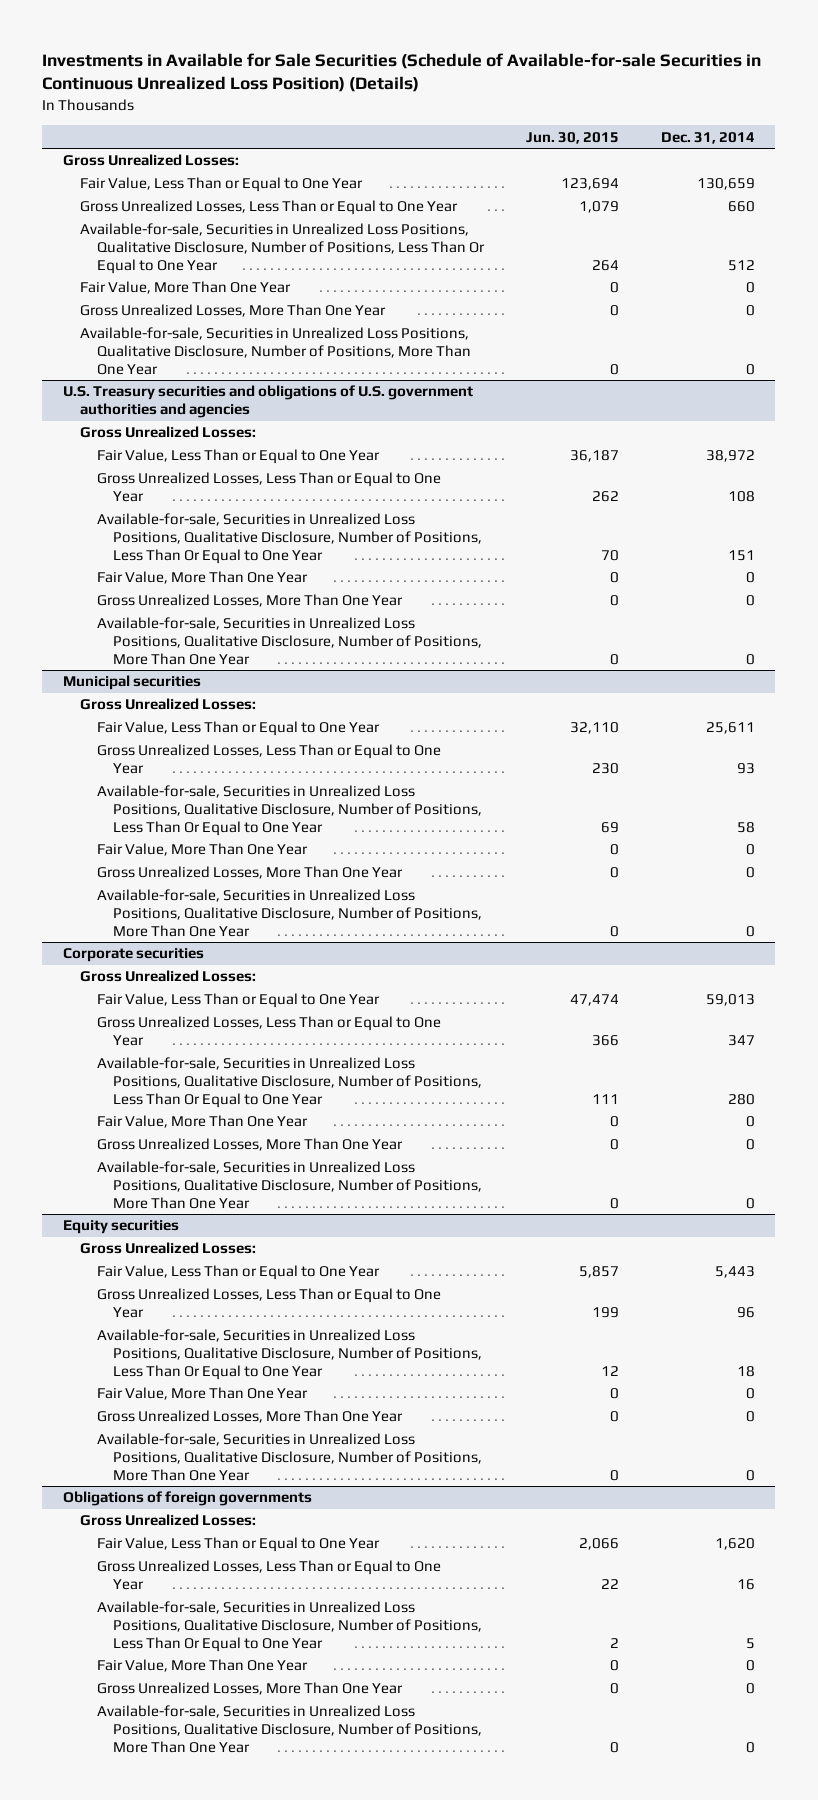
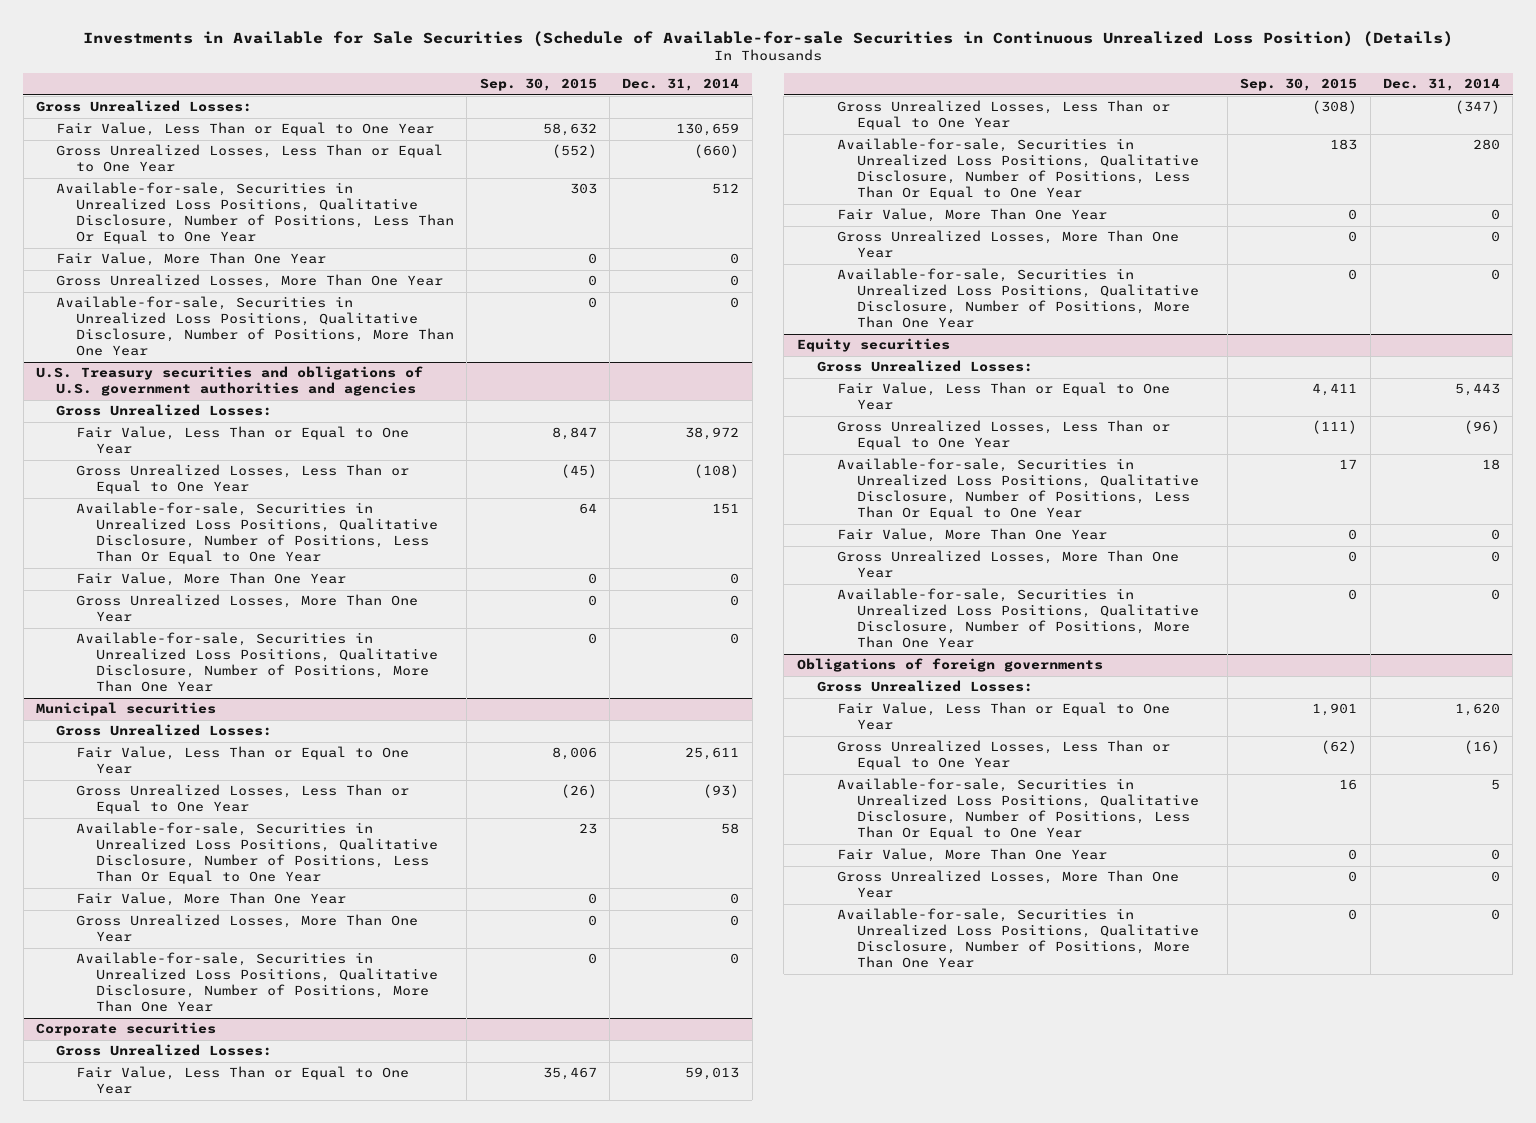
- | Jun. 30, 2015 | Dec. 31, 2014
+ | Sep. 30, 2015 | Dec. 31, 2014
- Gross Unrealized Losses, Less Than or Equal to One Year | 1,079 | 660
+ Gross Unrealized Losses, Less Than or Equal to One Year | (552) | (660)
@ U.S. Treasury securities and obligations of U.S. government authorities and agencies
- Gross Unrealized Losses, Less Than or Equal to One Year | 262 | 108
+ Gross Unrealized Losses, Less Than or Equal to One Year | (45) | (108)
@ Municipal securities
- Gross Unrealized Losses, Less Than or Equal to One Year | 230 | 93
+ Gross Unrealized Losses, Less Than or Equal to One Year | (26) | (93)
@ Corporate securities
- Gross Unrealized Losses, Less Than or Equal to One Year | 366 | 347
+ Gross Unrealized Losses, Less Than or Equal to One Year | (308) | (347)
@ Equity securities
- Gross Unrealized Losses, Less Than or Equal to One Year | 199 | 96
+ Gross Unrealized Losses, Less Than or Equal to One Year | (111) | (96)
@ Obligations of foreign governments
- Gross Unrealized Losses, Less Than or Equal to One Year | 22 | 16
+ Gross Unrealized Losses, Less Than or Equal to One Year | (62) | (16)

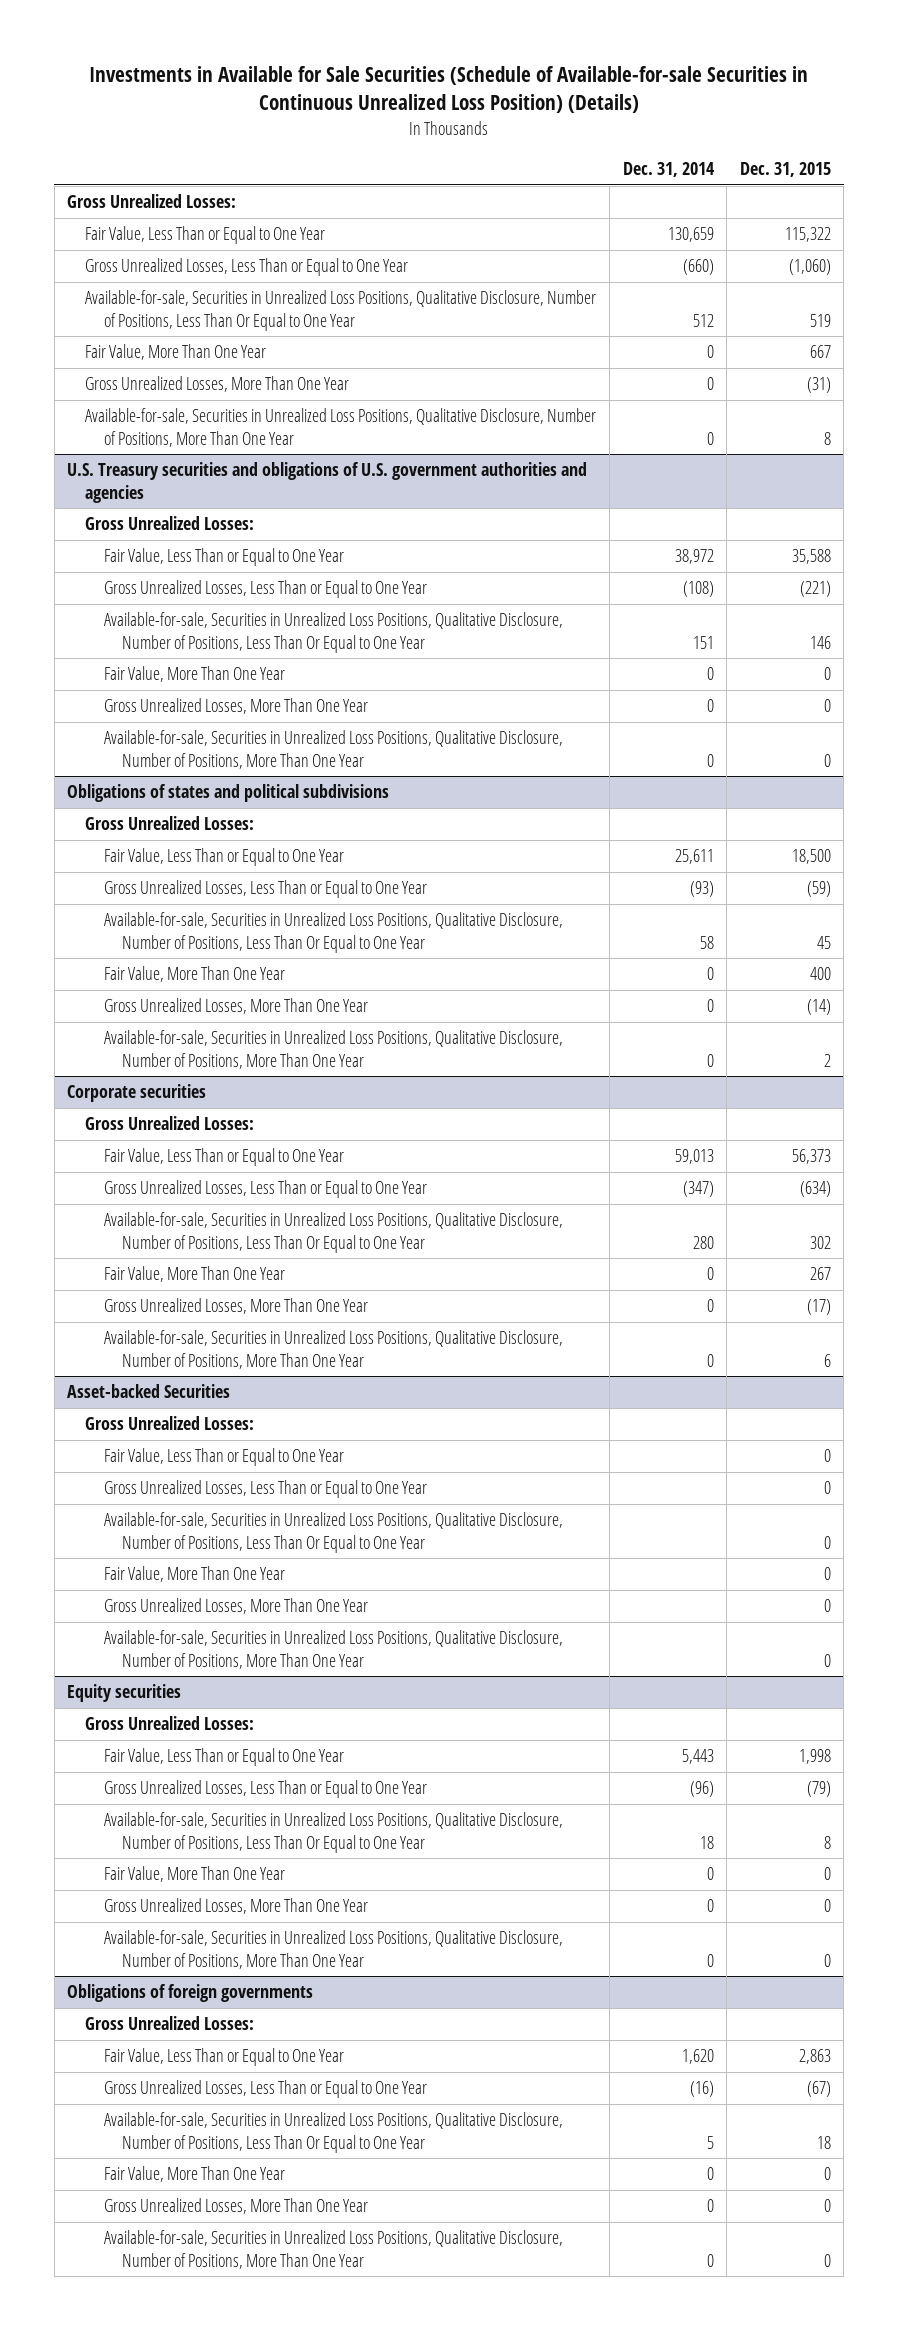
- | Sep. 30, 2015 | Dec. 31, 2014
+ | Dec. 31, 2014 | Dec. 31, 2015
- Municipal securities
+ Obligations of states and political subdivisions
+ Asset-backed Securities
+ Gross Unrealized Losses:
+ Fair Value, Less Than or Equal to One Year | | 0
+ Gross Unrealized Losses, Less Than or Equal to One Year | | 0
+ Available-for-sale, Securities in Unrealized Loss Positions, Qualitative Disclosure, Number of Positions, Less Than Or Equal to One Year | | 0
+ Fair Value, More Than One Year | | 0
+ Gross Unrealized Losses, More Than One Year | | 0
+ Available-for-sale, Securities in Unrealized Loss Positions, Qualitative Disclosure, Number of Positions, More Than One Year | | 0

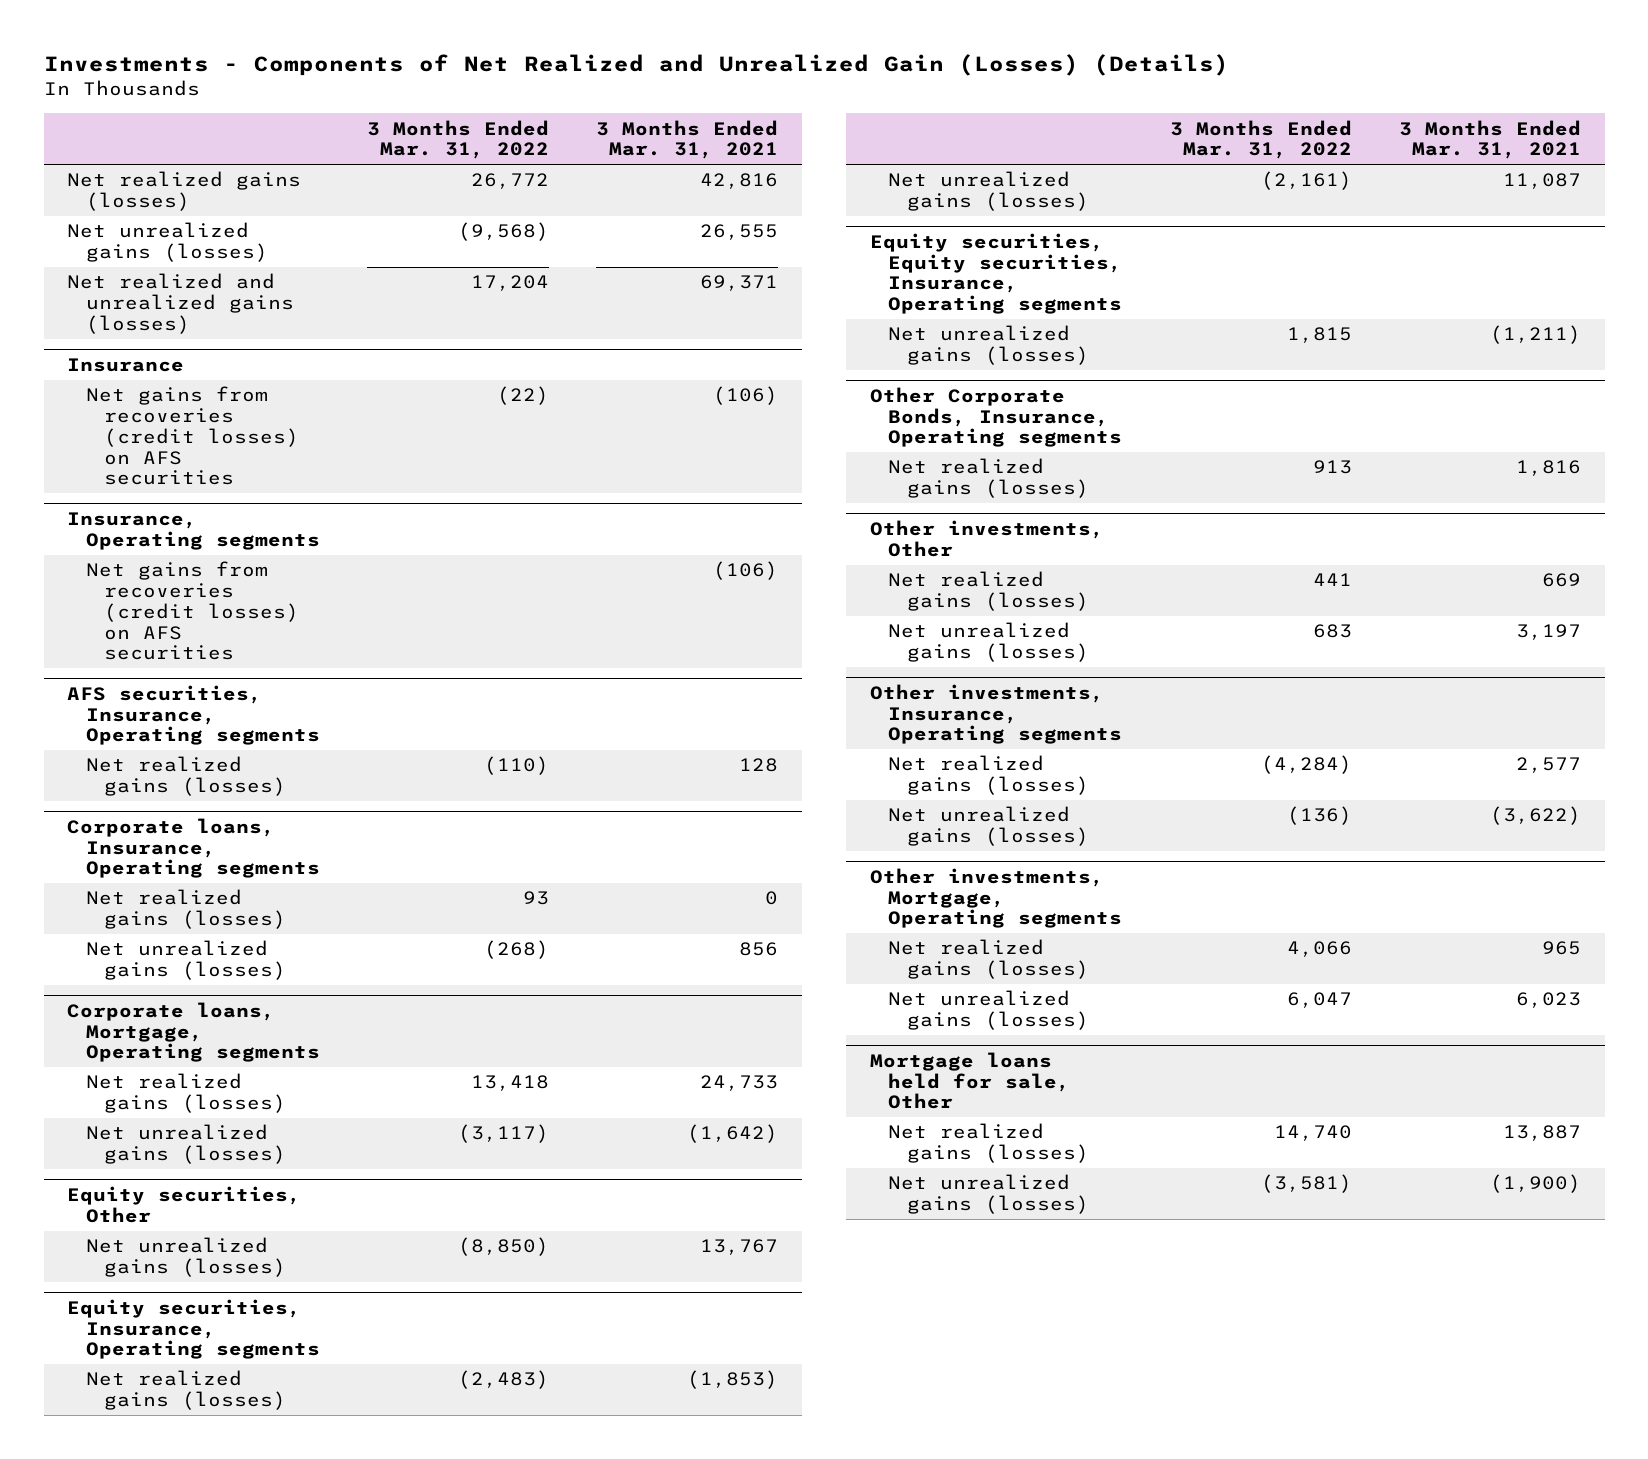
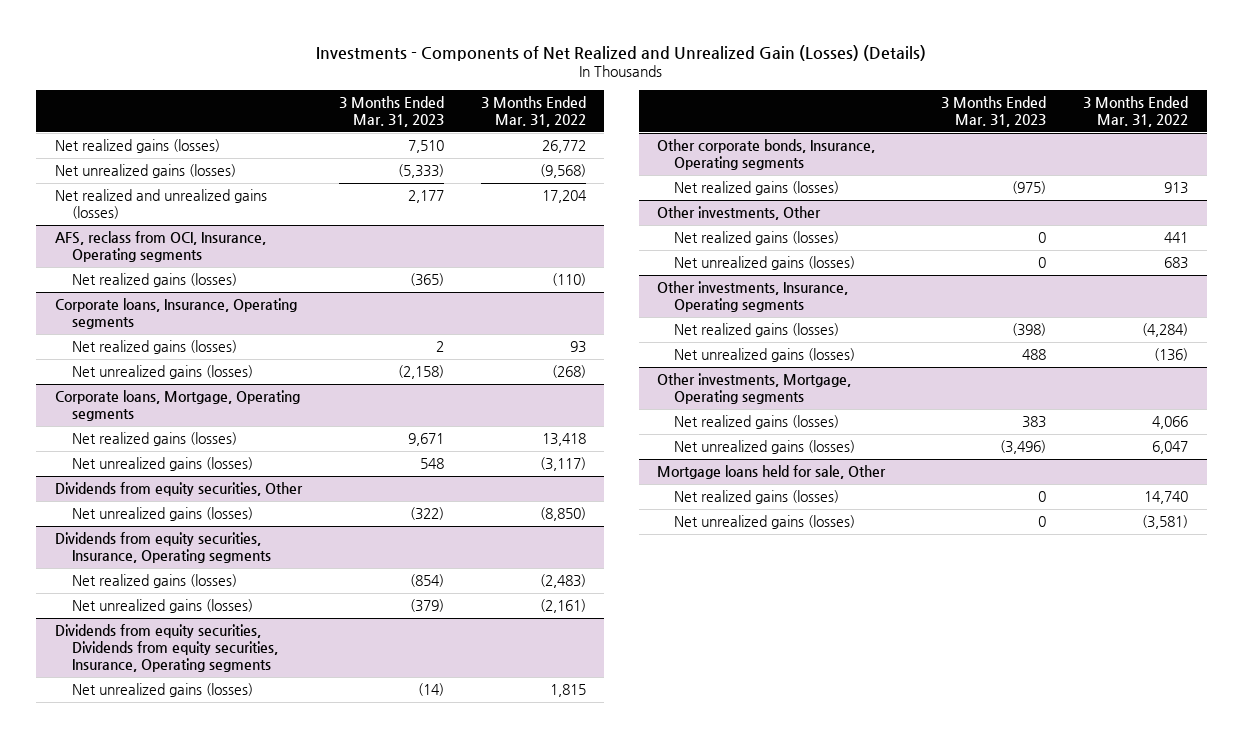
- | 3 Months Ended Mar. 31, 2022 | 3 Months Ended Mar. 31, 2021
+ | 3 Months Ended Mar. 31, 2023 | 3 Months Ended Mar. 31, 2022
- Insurance
- Net gains from recoveries (credit losses) on AFS securities | (22) | (106)
- Insurance, Operating segments
- Net gains from recoveries (credit losses) on AFS securities | | (106)
- AFS securities, Insurance, Operating segments
+ AFS, reclass from OCI, Insurance, Operating segments
- Equity securities, Other
+ Dividends from equity securities, Other
- Equity securities, Insurance, Operating segments
+ Dividends from equity securities, Insurance, Operating segments
- Equity securities, Equity securities, Insurance, Operating segments
+ Dividends from equity securities, Dividends from equity securities, Insurance, Operating segments
- Other Corporate Bonds, Insurance, Operating segments
+ Other corporate bonds, Insurance, Operating segments

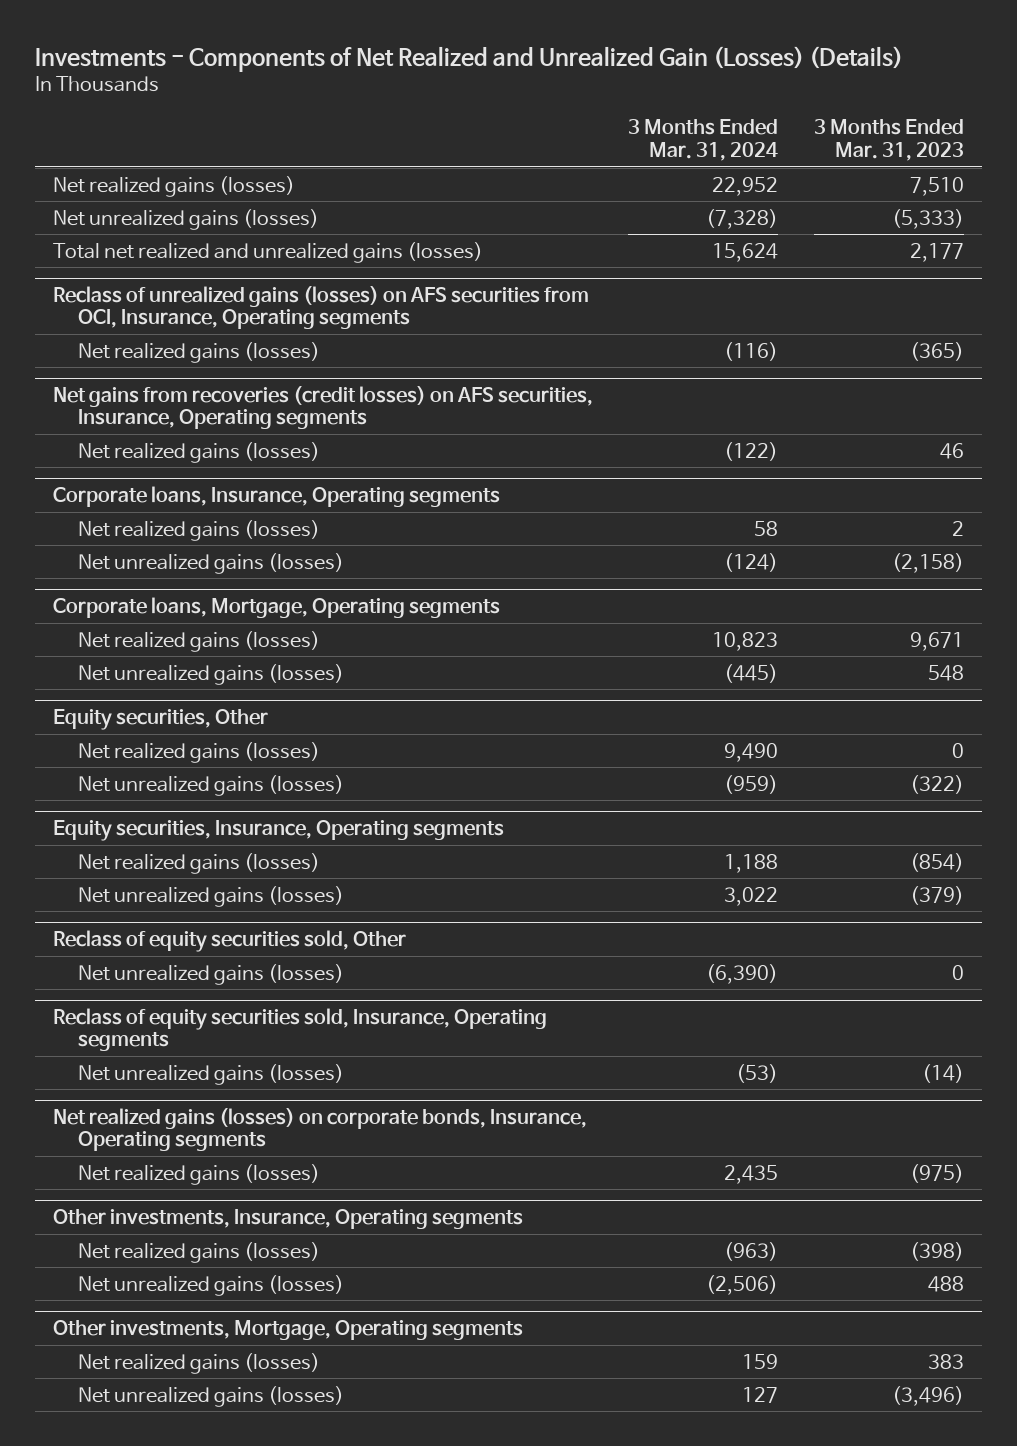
- | 3 Months Ended Mar. 31, 2023 | 3 Months Ended Mar. 31, 2022
+ | 3 Months Ended Mar. 31, 2024 | 3 Months Ended Mar. 31, 2023
- Net realized and unrealized gains (losses) | 2,177 | 17,204
- AFS, reclass from OCI, Insurance, Operating segments
+ Total net realized and unrealized gains (losses) | 15,624 | 2,177
+ Reclass of unrealized gains (losses) on AFS securities from OCI, Insurance, Operating segments
+ Net gains from recoveries (credit losses) on AFS securities, Insurance, Operating segments
+ Net realized gains (losses) | (122) | 46
- Dividends from equity securities, Other
+ Equity securities, Other
+ Net realized gains (losses) | 9,490 | 0
- Dividends from equity securities, Insurance, Operating segments
+ Equity securities, Insurance, Operating segments
- Dividends from equity securities, Dividends from equity securities, Insurance, Operating segments
+ Reclass of equity securities sold, Other
+ Net unrealized gains (losses) | (6,390) | 0
+ Reclass of equity securities sold, Insurance, Operating segments
- Other corporate bonds, Insurance, Operating segments
+ Net realized gains (losses) on corporate bonds, Insurance, Operating segments
- Other investments, Other
- Net realized gains (losses) | 0 | 441
- Net unrealized gains (losses) | 0 | 683
- Mortgage loans held for sale, Other
- Net realized gains (losses) | 0 | 14,740
- Net unrealized gains (losses) | 0 | (3,581)

